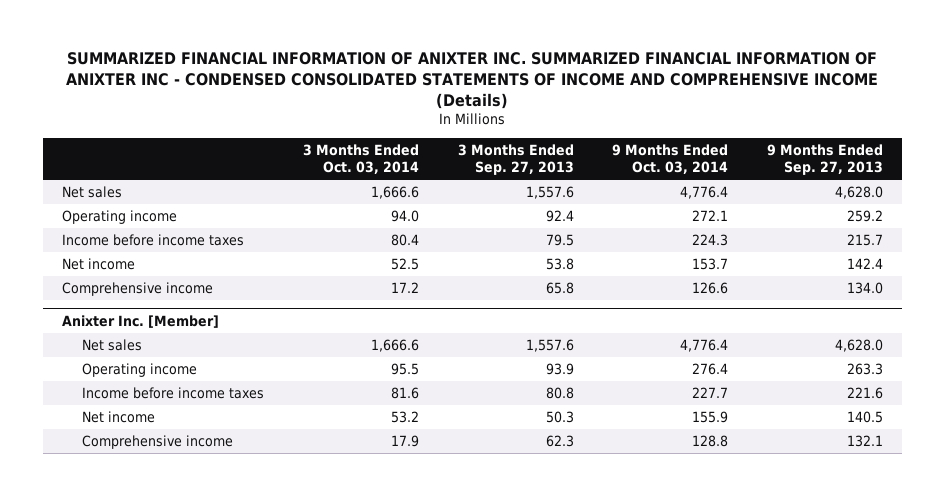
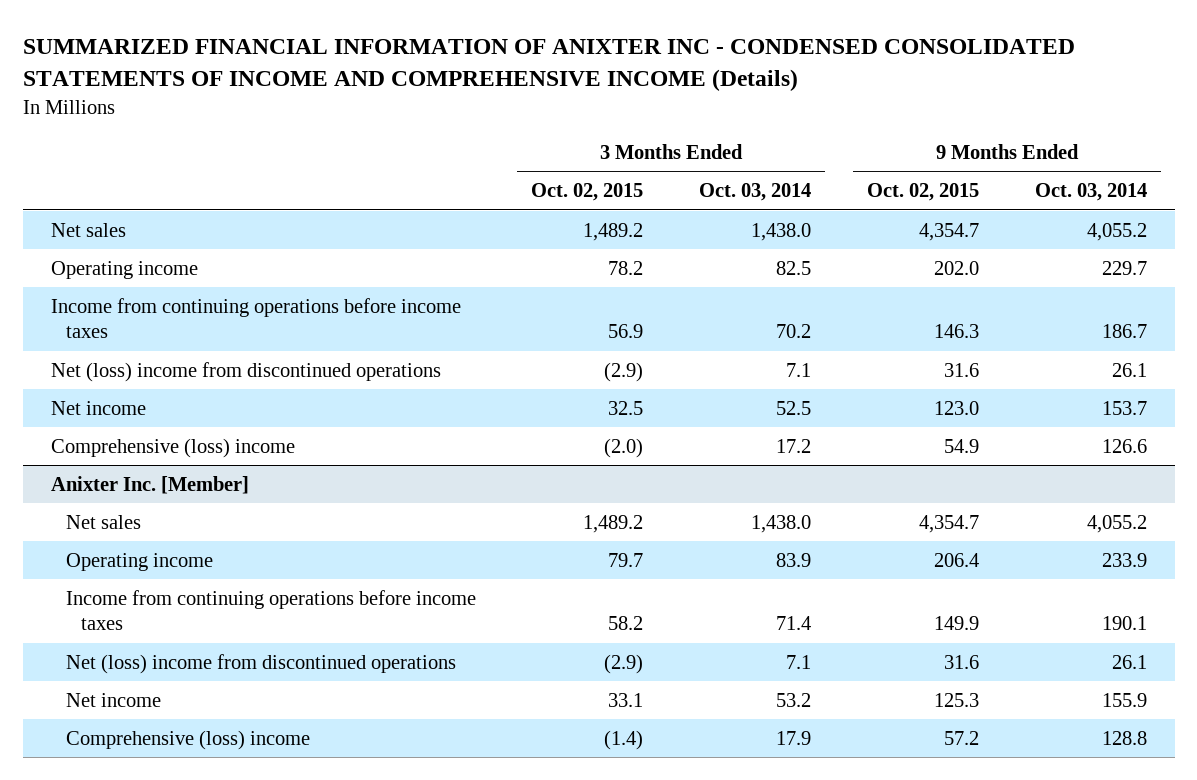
- SUMMARIZED FINANCIAL INFORMATION OF ANIXTER INC. SUMMARIZED FINANCIAL INFORMATION OF ANIXTER INC - CONDENSED CONSOLIDATED STATEMENTS OF INCOME AND COMPREHENSIVE INCOME (Details)
+ SUMMARIZED FINANCIAL INFORMATION OF ANIXTER INC - CONDENSED CONSOLIDATED STATEMENTS OF INCOME AND COMPREHENSIVE INCOME (Details)
- | 3 Months Ended Oct. 03, 2014 | 3 Months Ended Sep. 27, 2013 | 9 Months Ended Oct. 03, 2014 | 9 Months Ended Sep. 27, 2013
+ | 3 Months Ended Oct. 02, 2015 | 3 Months Ended Oct. 03, 2014 | 9 Months Ended Oct. 02, 2015 | 9 Months Ended Oct. 03, 2014
- Net sales | 1,666.6 | 1,557.6 | 4,776.4 | 4,628.0
- Operating income | 94.0 | 92.4 | 272.1 | 259.2
- Income before income taxes | 80.4 | 79.5 | 224.3 | 215.7
+ Net sales | 1,489.2 | 1,438.0 | 4,354.7 | 4,055.2
+ Operating income | 78.2 | 82.5 | 202.0 | 229.7
+ Income from continuing operations before income taxes | 56.9 | 70.2 | 146.3 | 186.7
+ Net (loss) income from discontinued operations | (2.9) | 7.1 | 31.6 | 26.1
- Comprehensive income | 17.2 | 65.8 | 126.6 | 134.0
+ Comprehensive (loss) income | (2.0) | 17.2 | 54.9 | 126.6
@ Anixter Inc. [Member]
- Net sales | 1,666.6 | 1,557.6 | 4,776.4 | 4,628.0
- Operating income | 95.5 | 93.9 | 276.4 | 263.3
- Income before income taxes | 81.6 | 80.8 | 227.7 | 221.6
+ Net sales | 1,489.2 | 1,438.0 | 4,354.7 | 4,055.2
+ Operating income | 79.7 | 83.9 | 206.4 | 233.9
+ Income from continuing operations before income taxes | 58.2 | 71.4 | 149.9 | 190.1
+ Net (loss) income from discontinued operations | (2.9) | 7.1 | 31.6 | 26.1
- Comprehensive income | 17.9 | 62.3 | 128.8 | 132.1
+ Comprehensive (loss) income | (1.4) | 17.9 | 57.2 | 128.8

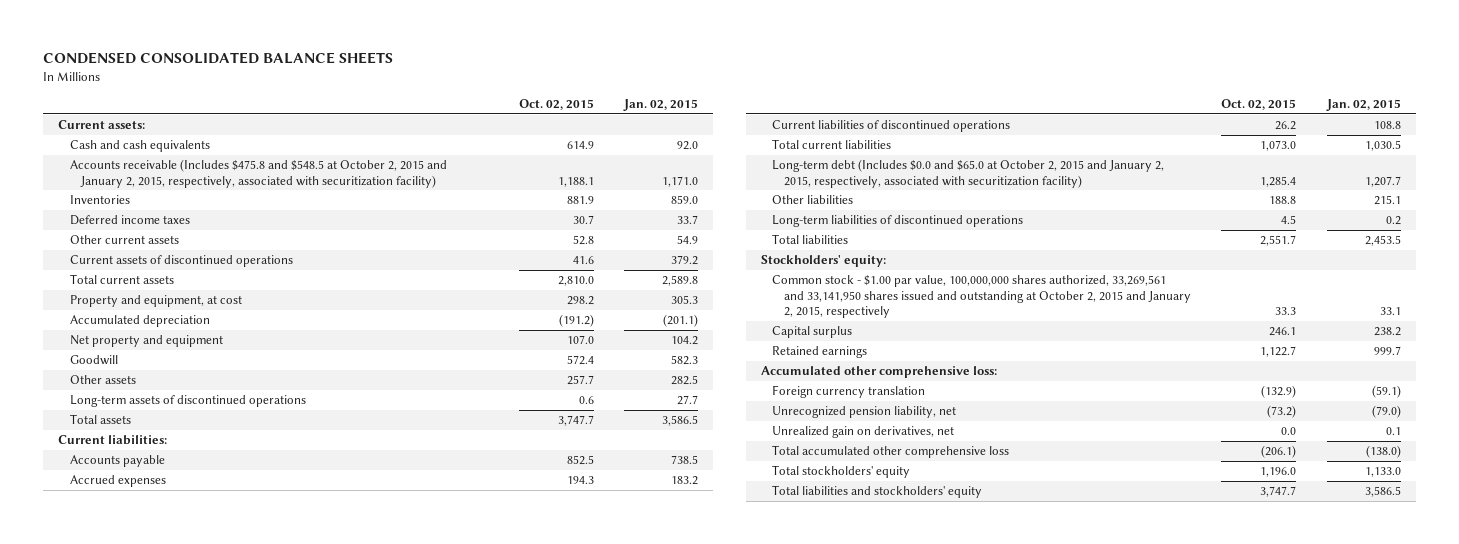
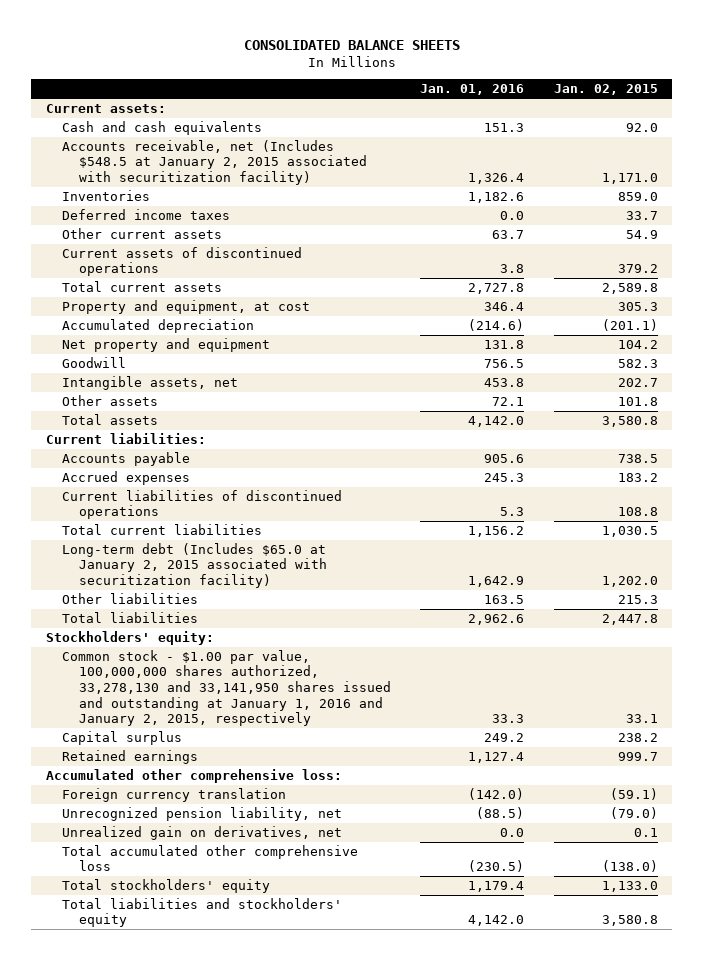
- CONDENSED CONSOLIDATED BALANCE SHEETS
+ CONSOLIDATED BALANCE SHEETS
- | Oct. 02, 2015 | Jan. 02, 2015
+ | Jan. 01, 2016 | Jan. 02, 2015
- Accounts receivable (Includes $475.8 and $548.5 at October 2, 2015 and January 2, 2015, respectively, associated with securitization facility) | 1,188.1 | 1,171.0
+ Accounts receivable, net (Includes $548.5 at January 2, 2015 associated with securitization facility) | 1,326.4 | 1,171.0
- Other assets | 257.7 | 282.5
- Long-term assets of discontinued operations | 0.6 | 27.7
- Total assets | 3,747.7 | 3,586.5
+ Intangible assets, net | 453.8 | 202.7
+ Other assets | 72.1 | 101.8
+ Total assets | 4,142.0 | 3,580.8
- Long-term debt (Includes $0.0 and $65.0 at October 2, 2015 and January 2, 2015, respectively, associated with securitization facility) | 1,285.4 | 1,207.7
- Other liabilities | 188.8 | 215.1
- Long-term liabilities of discontinued operations | 4.5 | 0.2
- Total liabilities | 2,551.7 | 2,453.5
+ Long-term debt (Includes $65.0 at January 2, 2015 associated with securitization facility) | 1,642.9 | 1,202.0
+ Other liabilities | 163.5 | 215.3
+ Total liabilities | 2,962.6 | 2,447.8
- Common stock - $1.00 par value, 100,000,000 shares authorized, 33,269,561 and 33,141,950 shares issued and outstanding at October 2, 2015 and January 2, 2015, respectively | 33.3 | 33.1
+ Common stock - $1.00 par value, 100,000,000 shares authorized, 33,278,130 and 33,141,950 shares issued and outstanding at January 1, 2016 and January 2, 2015, respectively | 33.3 | 33.1
- Total liabilities and stockholders' equity | 3,747.7 | 3,586.5
+ Total liabilities and stockholders' equity | 4,142.0 | 3,580.8

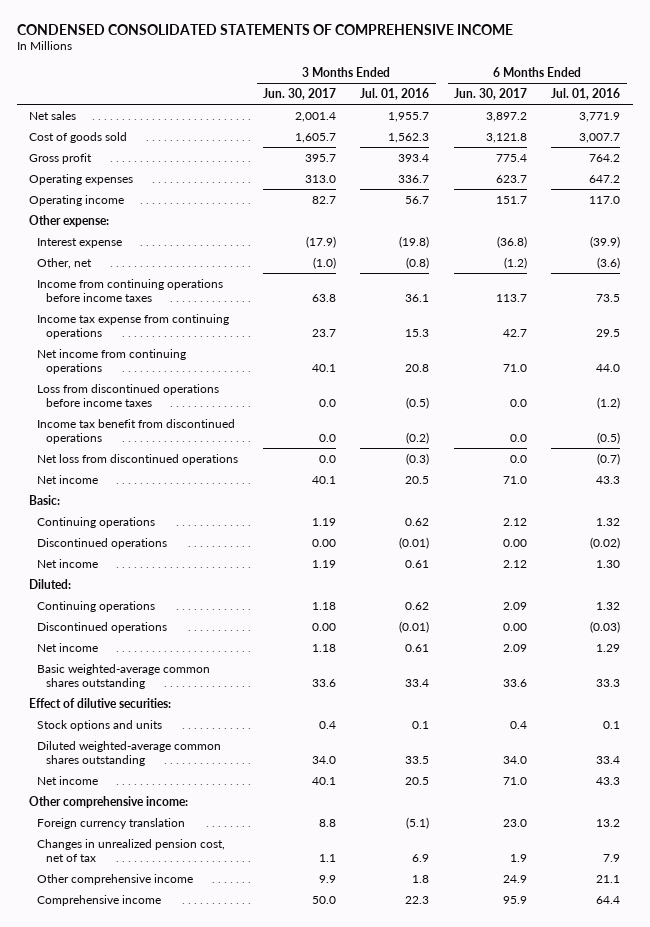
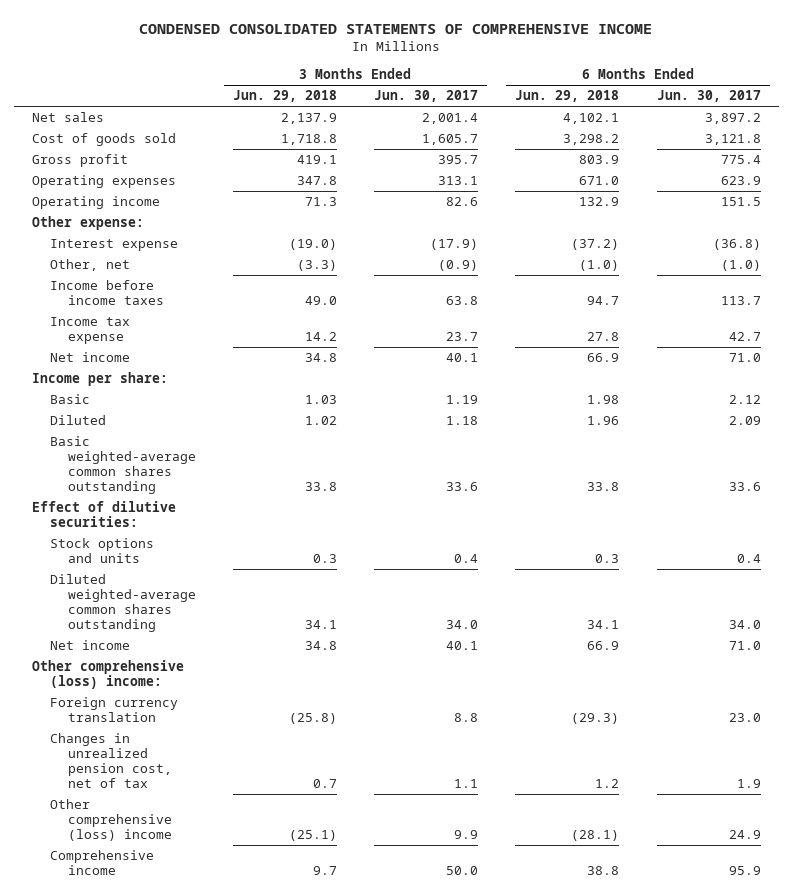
- | 3 Months Ended Jun. 30, 2017 | 3 Months Ended Jul. 01, 2016 | 6 Months Ended Jun. 30, 2017 | 6 Months Ended Jul. 01, 2016
+ | 3 Months Ended Jun. 29, 2018 | 3 Months Ended Jun. 30, 2017 | 6 Months Ended Jun. 29, 2018 | 6 Months Ended Jun. 30, 2017
- Operating expenses | 313.0 | 336.7 | 623.7 | 647.2
- Operating income | 82.7 | 56.7 | 151.7 | 117.0
+ Operating expenses | 347.8 | 313.1 | 671.0 | 623.9
+ Operating income | 71.3 | 82.6 | 132.9 | 151.5
- Other, net | (1.0) | (0.8) | (1.2) | (3.6)
- Income from continuing operations before income taxes | 63.8 | 36.1 | 113.7 | 73.5
- Income tax expense from continuing operations | 23.7 | 15.3 | 42.7 | 29.5
- Net income from continuing operations | 40.1 | 20.8 | 71.0 | 44.0
- Loss from discontinued operations before income taxes | 0.0 | (0.5) | 0.0 | (1.2)
- Income tax benefit from discontinued operations | 0.0 | (0.2) | 0.0 | (0.5)
- Net loss from discontinued operations | 0.0 | (0.3) | 0.0 | (0.7)
+ Other, net | (3.3) | (0.9) | (1.0) | (1.0)
+ Income before income taxes | 49.0 | 63.8 | 94.7 | 113.7
+ Income tax expense | 14.2 | 23.7 | 27.8 | 42.7
- Basic:
- Continuing operations | 1.19 | 0.62 | 2.12 | 1.32
- Discontinued operations | 0.00 | (0.01) | 0.00 | (0.02)
- Net income | 1.19 | 0.61 | 2.12 | 1.30
- Diluted:
- Continuing operations | 1.18 | 0.62 | 2.09 | 1.32
- Discontinued operations | 0.00 | (0.01) | 0.00 | (0.03)
- Net income | 1.18 | 0.61 | 2.09 | 1.29
+ Income per share:
+ Basic | 1.03 | 1.19 | 1.98 | 2.12
+ Diluted | 1.02 | 1.18 | 1.96 | 2.09
- Other comprehensive income:
+ Other comprehensive (loss) income:
- Other comprehensive income | 9.9 | 1.8 | 24.9 | 21.1
+ Other comprehensive (loss) income | (25.1) | 9.9 | (28.1) | 24.9

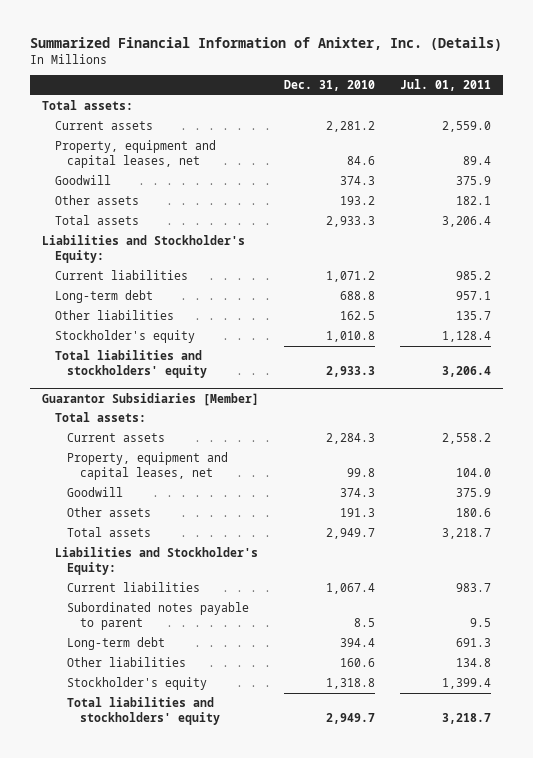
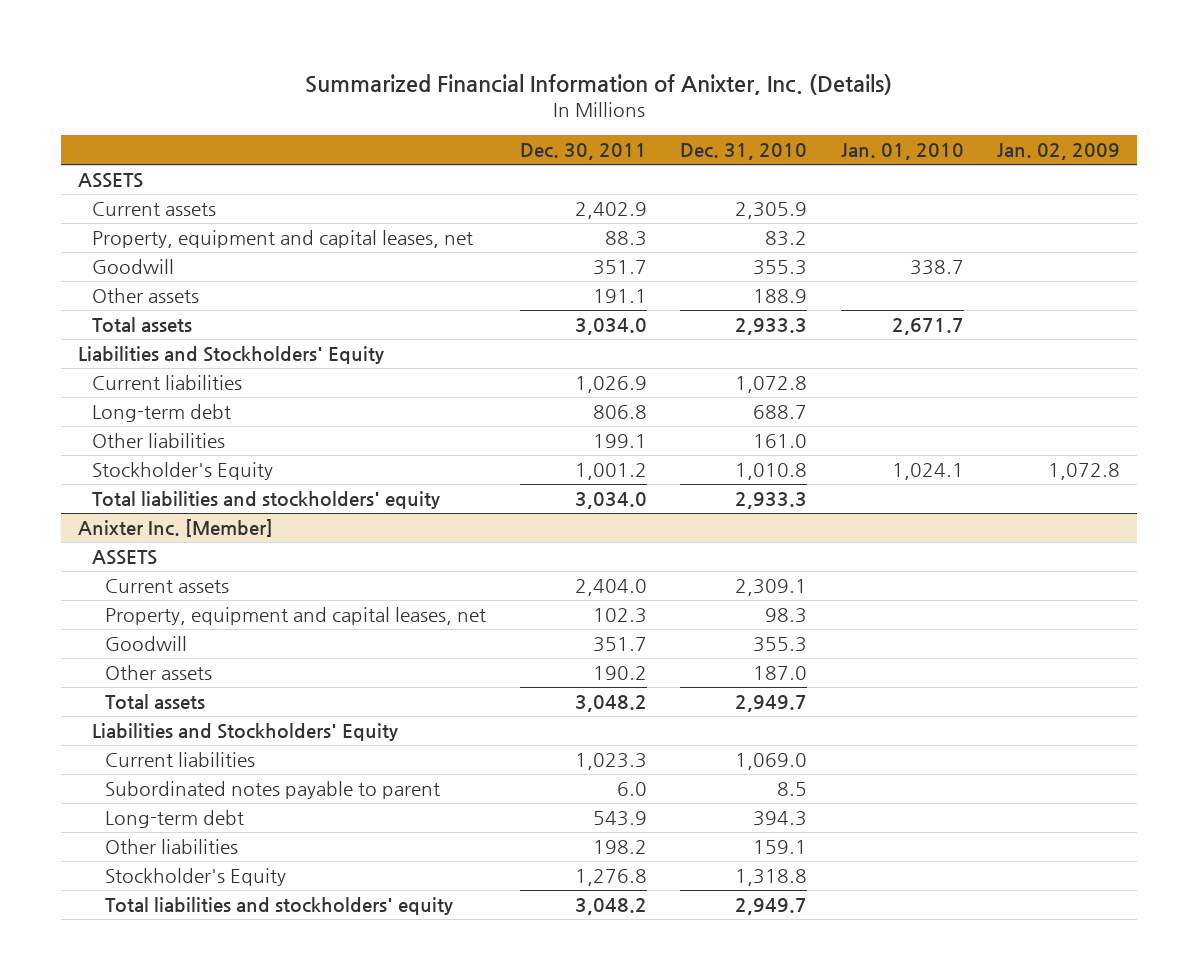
- | Dec. 31, 2010 | Jul. 01, 2011
+ | Dec. 30, 2011 | Dec. 31, 2010 | Jan. 01, 2010 | Jan. 02, 2009
- Total assets:
- Current assets | 2,281.2 | 2,559.0
- Property, equipment and capital leases, net | 84.6 | 89.4
- Goodwill | 374.3 | 375.9
- Other assets | 193.2 | 182.1
+ ASSETS
+ Current assets | 2,402.9 | 2,305.9 | |
+ Property, equipment and capital leases, net | 88.3 | 83.2 | |
+ Goodwill | 351.7 | 355.3 | 338.7 |
+ Other assets | 191.1 | 188.9 | |
- Liabilities and Stockholder's Equity:
- Current liabilities | 1,071.2 | 985.2
- Long-term debt | 688.8 | 957.1
- Other liabilities | 162.5 | 135.7
- Stockholder's equity | 1,010.8 | 1,128.4
+ Liabilities and Stockholders' Equity
+ Current liabilities | 1,026.9 | 1,072.8 | |
+ Long-term debt | 806.8 | 688.7 | |
+ Other liabilities | 199.1 | 161.0 | |
+ Stockholder's Equity | 1,001.2 | 1,010.8 | 1,024.1 | 1,072.8
- Guarantor Subsidiaries [Member]
- Total assets:
- Current assets | 2,284.3 | 2,558.2
- Property, equipment and capital leases, net | 99.8 | 104.0
- Goodwill | 374.3 | 375.9
- Other assets | 191.3 | 180.6
+ Anixter Inc. [Member]
+ ASSETS
+ Current assets | 2,404.0 | 2,309.1 | |
+ Property, equipment and capital leases, net | 102.3 | 98.3 | |
+ Goodwill | 351.7 | 355.3 | |
+ Other assets | 190.2 | 187.0 | |
- Liabilities and Stockholder's Equity:
- Current liabilities | 1,067.4 | 983.7
+ Liabilities and Stockholders' Equity
+ Current liabilities | 1,023.3 | 1,069.0 | |
- Long-term debt | 394.4 | 691.3
- Other liabilities | 160.6 | 134.8
- Stockholder's equity | 1,318.8 | 1,399.4
+ Long-term debt | 543.9 | 394.3 | |
+ Other liabilities | 198.2 | 159.1 | |
+ Stockholder's Equity | 1,276.8 | 1,318.8 | |

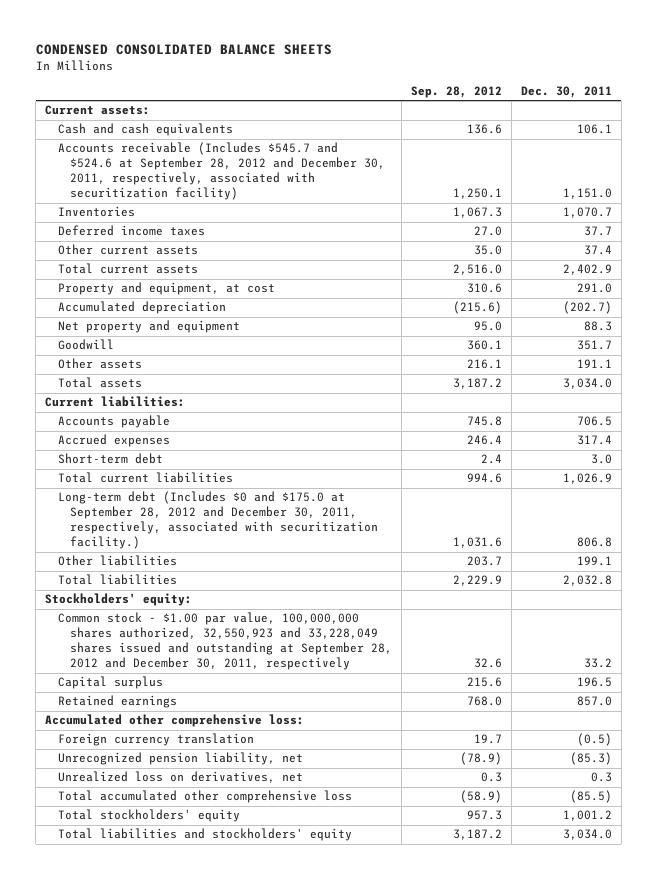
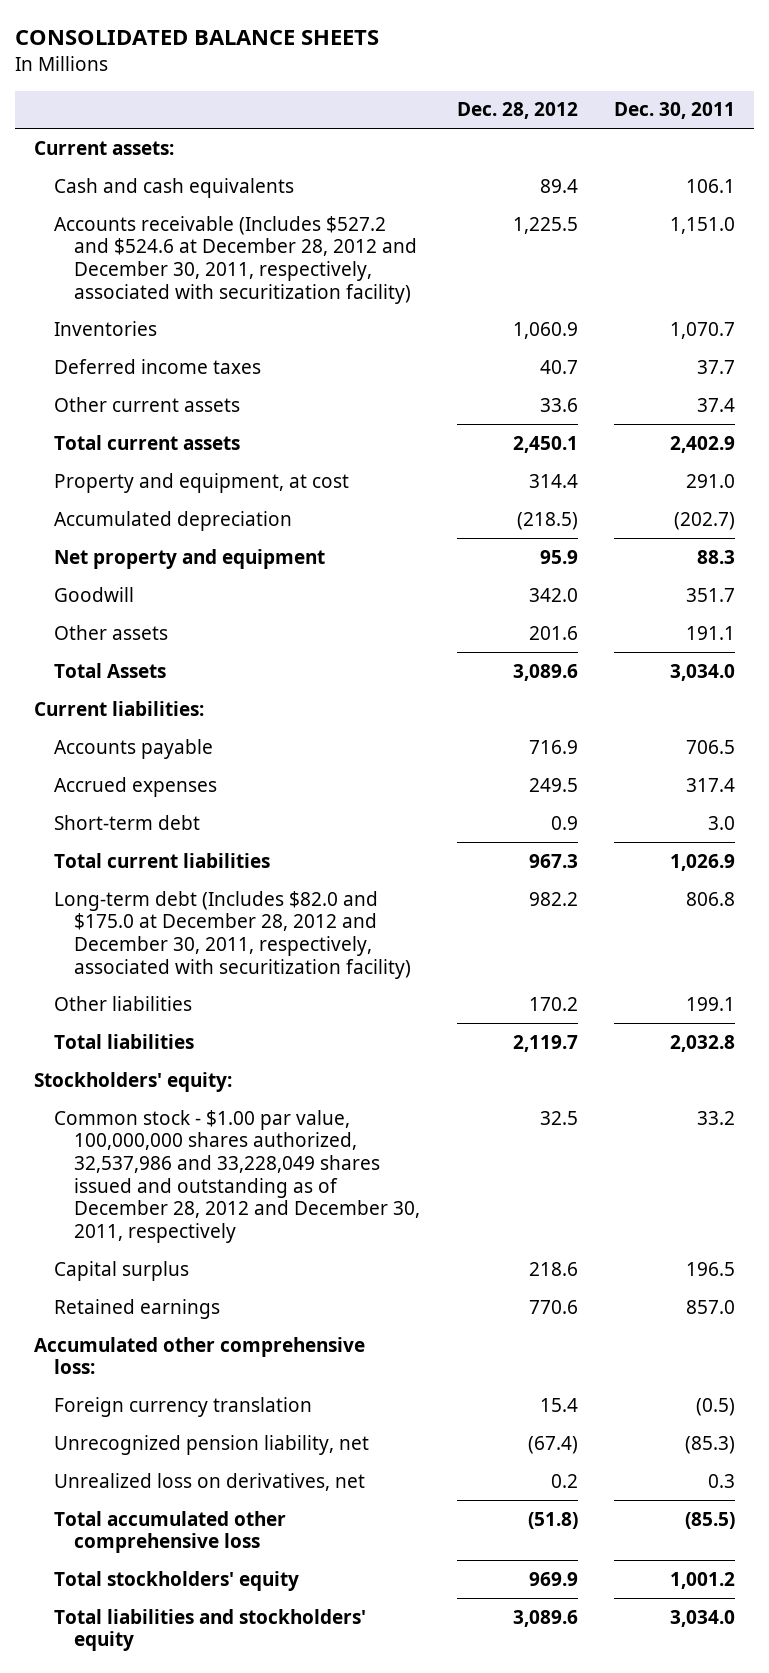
- CONDENSED CONSOLIDATED BALANCE SHEETS
+ CONSOLIDATED BALANCE SHEETS
- | Sep. 28, 2012 | Dec. 30, 2011
+ | Dec. 28, 2012 | Dec. 30, 2011
- Accounts receivable (Includes $545.7 and $524.6 at September 28, 2012 and December 30, 2011, respectively, associated with securitization facility) | 1,250.1 | 1,151.0
+ Accounts receivable (Includes $527.2 and $524.6 at December 28, 2012 and December 30, 2011, respectively, associated with securitization facility) | 1,225.5 | 1,151.0
- Total assets | 3,187.2 | 3,034.0
+ Total Assets | 3,089.6 | 3,034.0
- Long-term debt (Includes $0 and $175.0 at September 28, 2012 and December 30, 2011, respectively, associated with securitization facility.) | 1,031.6 | 806.8
+ Long-term debt (Includes $82.0 and $175.0 at December 28, 2012 and December 30, 2011, respectively, associated with securitization facility) | 982.2 | 806.8
- Common stock - $1.00 par value, 100,000,000 shares authorized, 32,550,923 and 33,228,049 shares issued and outstanding at September 28, 2012 and December 30, 2011, respectively | 32.6 | 33.2
+ Common stock - $1.00 par value, 100,000,000 shares authorized, 32,537,986 and 33,228,049 shares issued and outstanding as of December 28, 2012 and December 30, 2011, respectively | 32.5 | 33.2

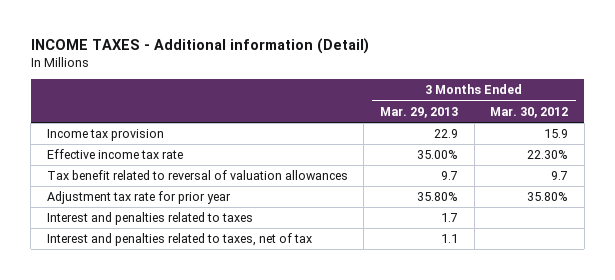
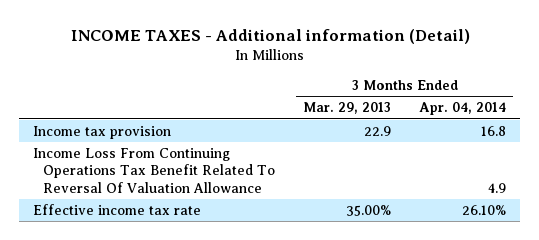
- | 3 Months Ended Mar. 29, 2013 | 3 Months Ended Mar. 30, 2012
+ | 3 Months Ended Mar. 29, 2013 | 3 Months Ended Apr. 04, 2014
+ Income Loss From Continuing Operations Tax Benefit Related To Reversal Of Valuation Allowance | | 4.9
- Tax benefit related to reversal of valuation allowances | 9.7 | 9.7
- Adjustment tax rate for prior year | 35.80% | 35.80%
- Interest and penalties related to taxes | 1.7 |
- Interest and penalties related to taxes, net of tax | 1.1 |

